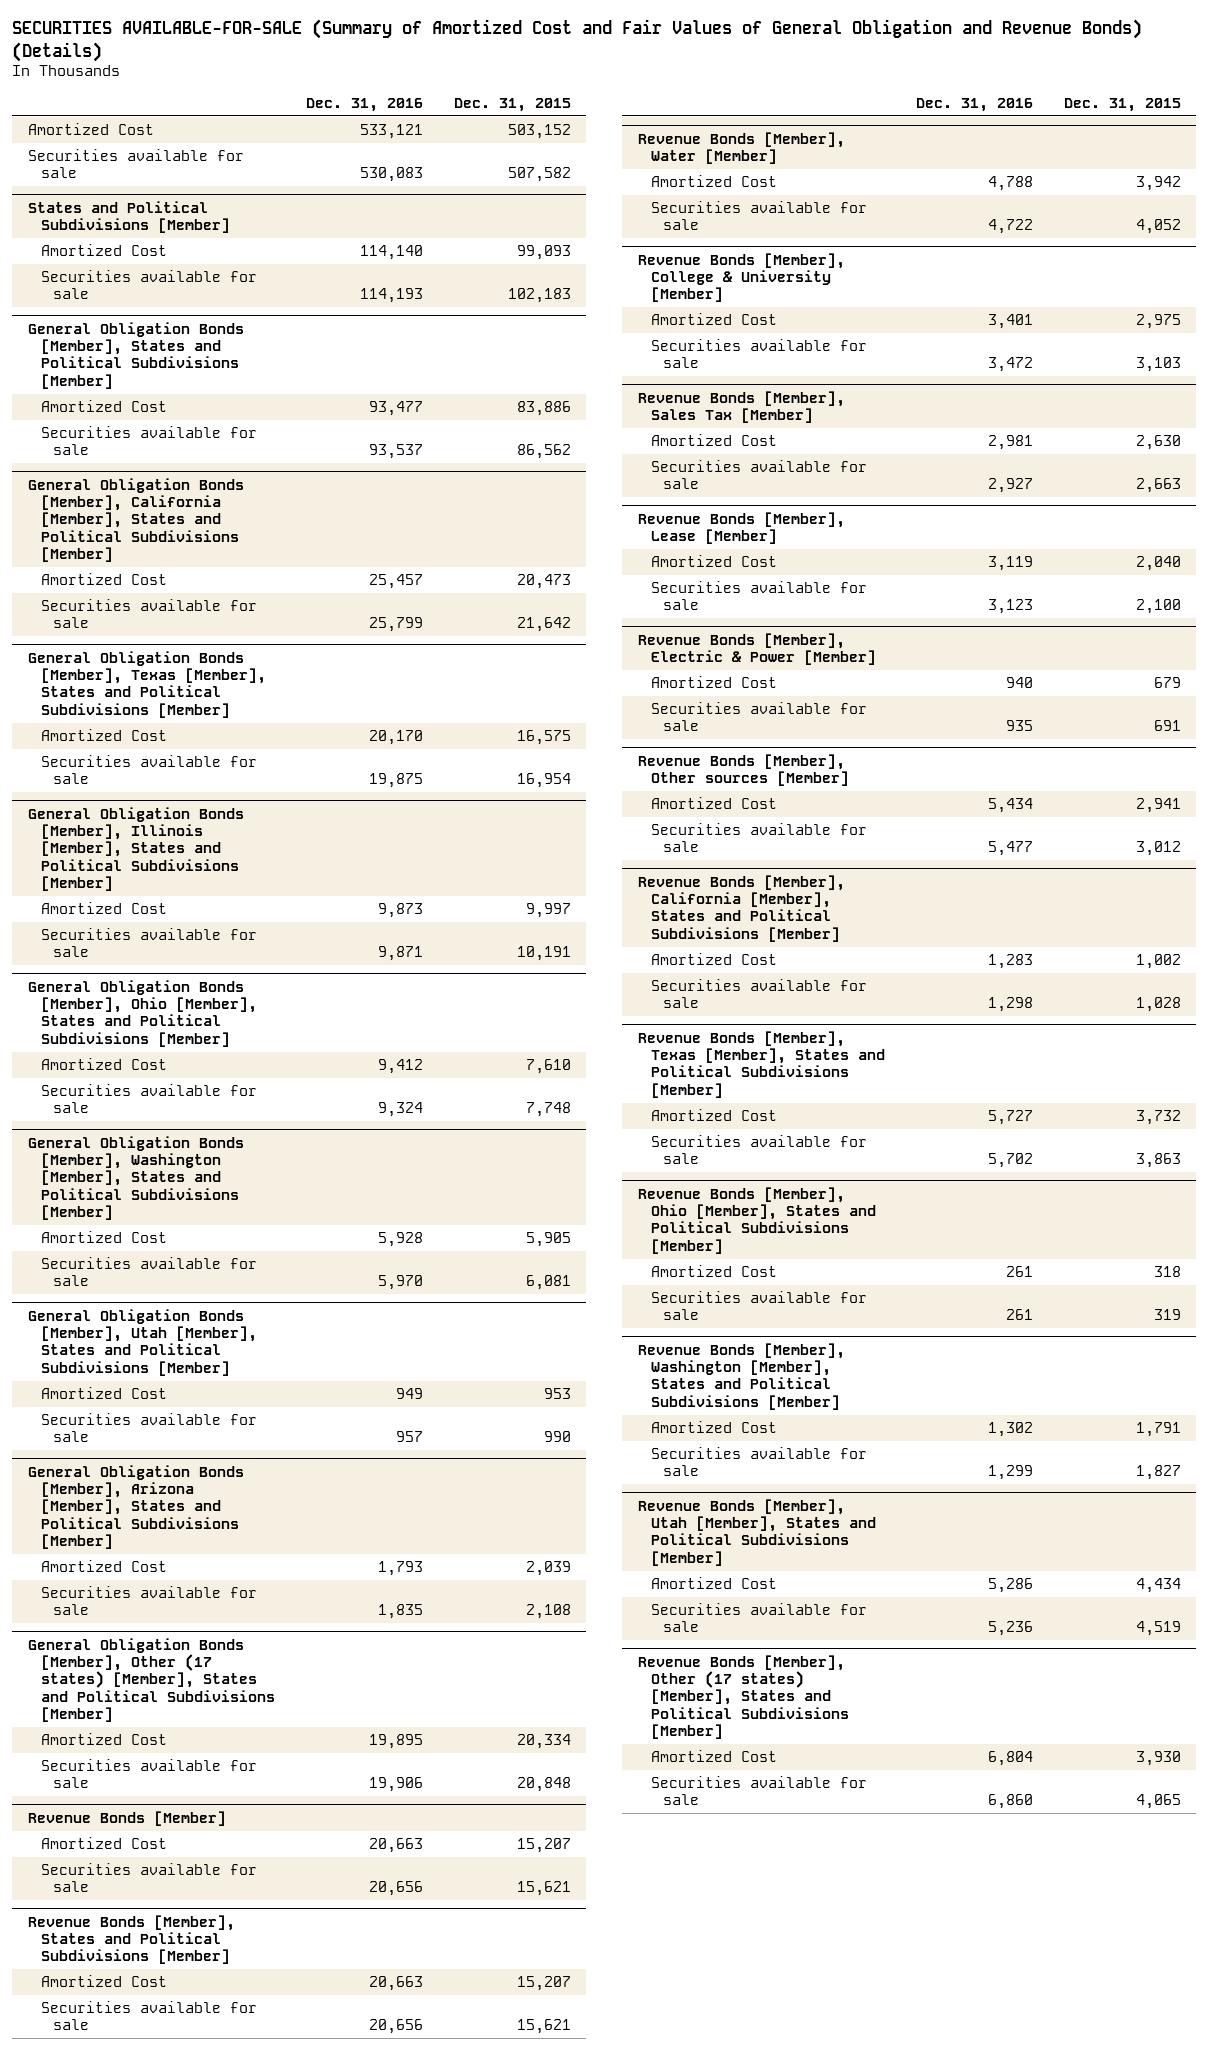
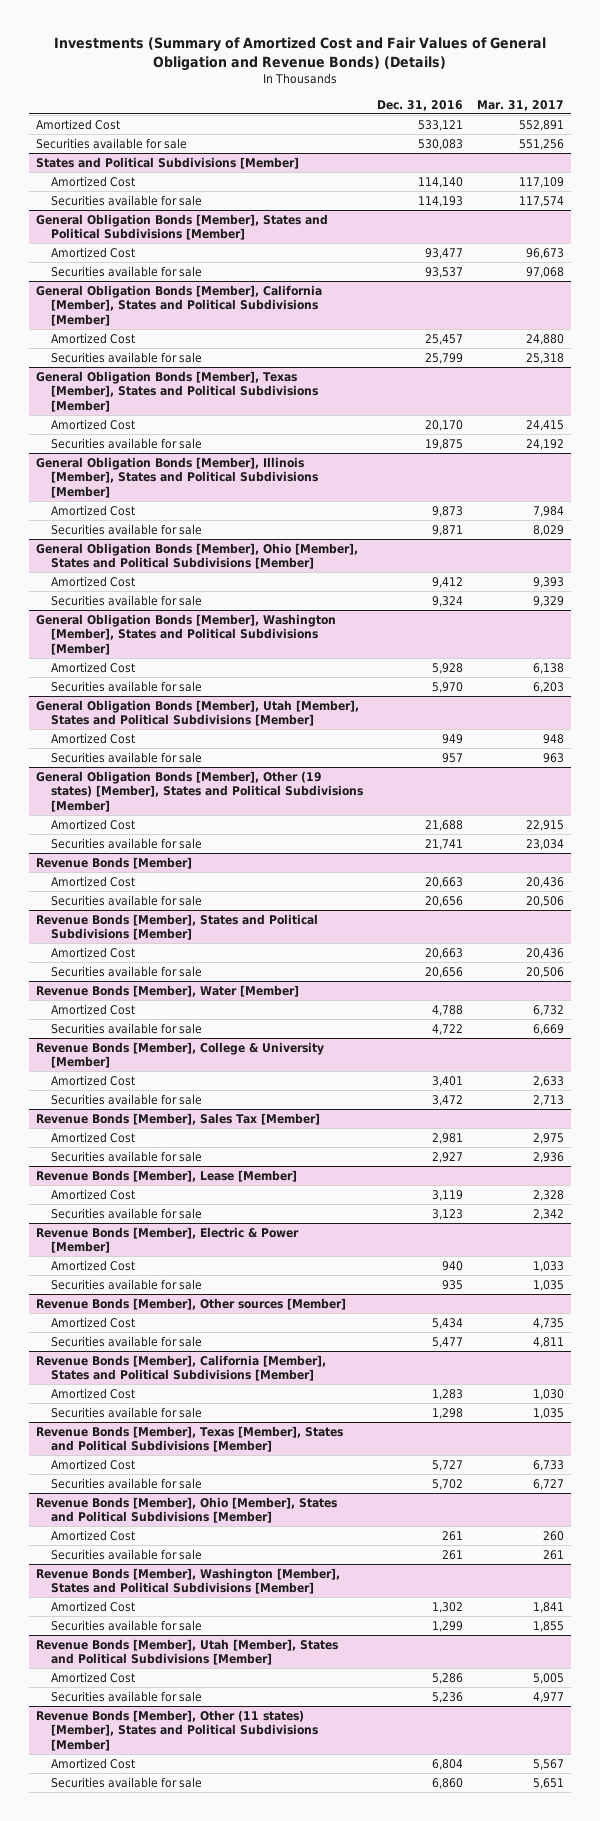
- SECURITIES AVAILABLE-FOR-SALE (Summary of Amortized Cost and Fair Values of General Obligation and Revenue Bonds) (Details)
+ Investments (Summary of Amortized Cost and Fair Values of General Obligation and Revenue Bonds) (Details)
- | Dec. 31, 2016 | Dec. 31, 2015
+ | Dec. 31, 2016 | Mar. 31, 2017
- General Obligation Bonds [Member], Arizona [Member], States and Political Subdivisions [Member]
- Amortized Cost | 1,793 | 2,039
- Securities available for sale | 1,835 | 2,108
- General Obligation Bonds [Member], Other (17 states) [Member], States and Political Subdivisions [Member]
- Amortized Cost | 19,895 | 20,334
- Securities available for sale | 19,906 | 20,848
+ General Obligation Bonds [Member], Other (19 states) [Member], States and Political Subdivisions [Member]
+ Amortized Cost | 21,688 | 22,915
+ Securities available for sale | 21,741 | 23,034
- Revenue Bonds [Member], Other (17 states) [Member], States and Political Subdivisions [Member]
+ Revenue Bonds [Member], Other (11 states) [Member], States and Political Subdivisions [Member]

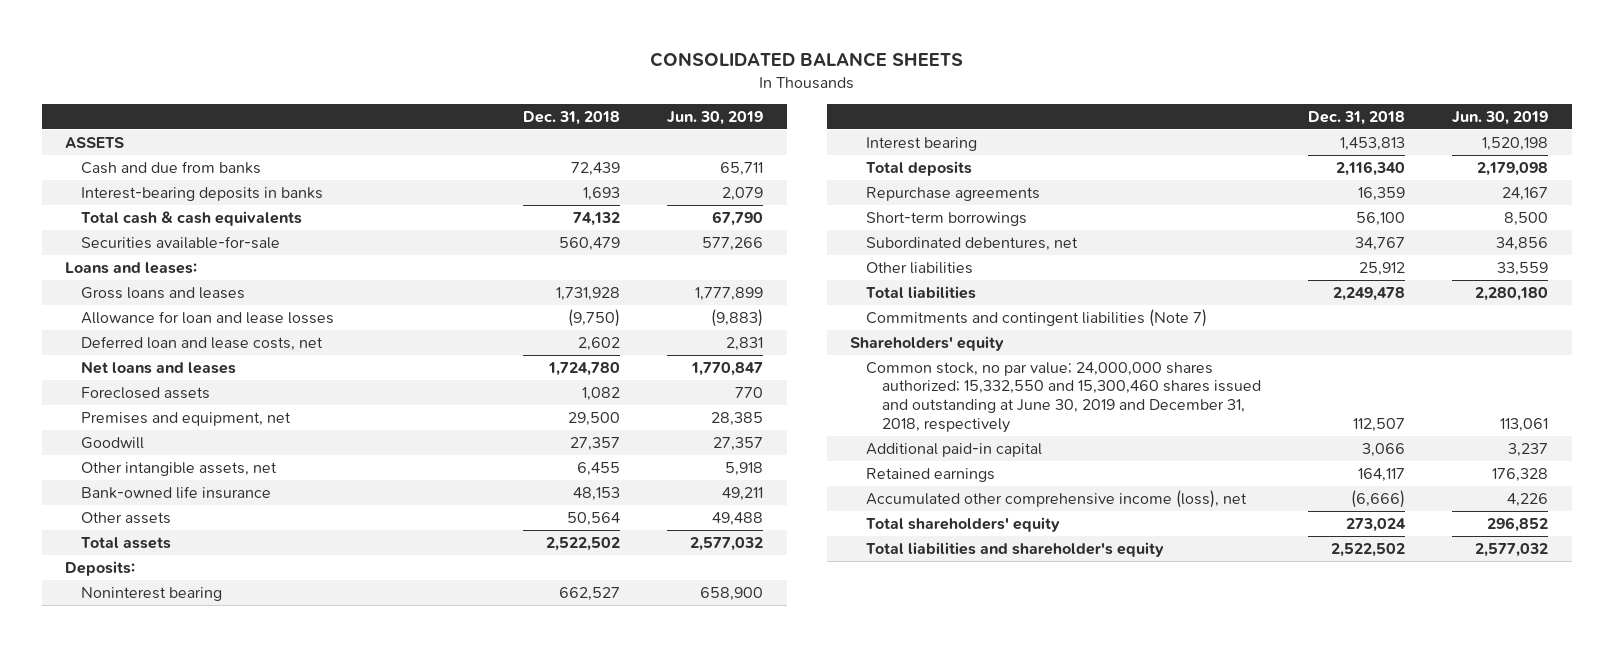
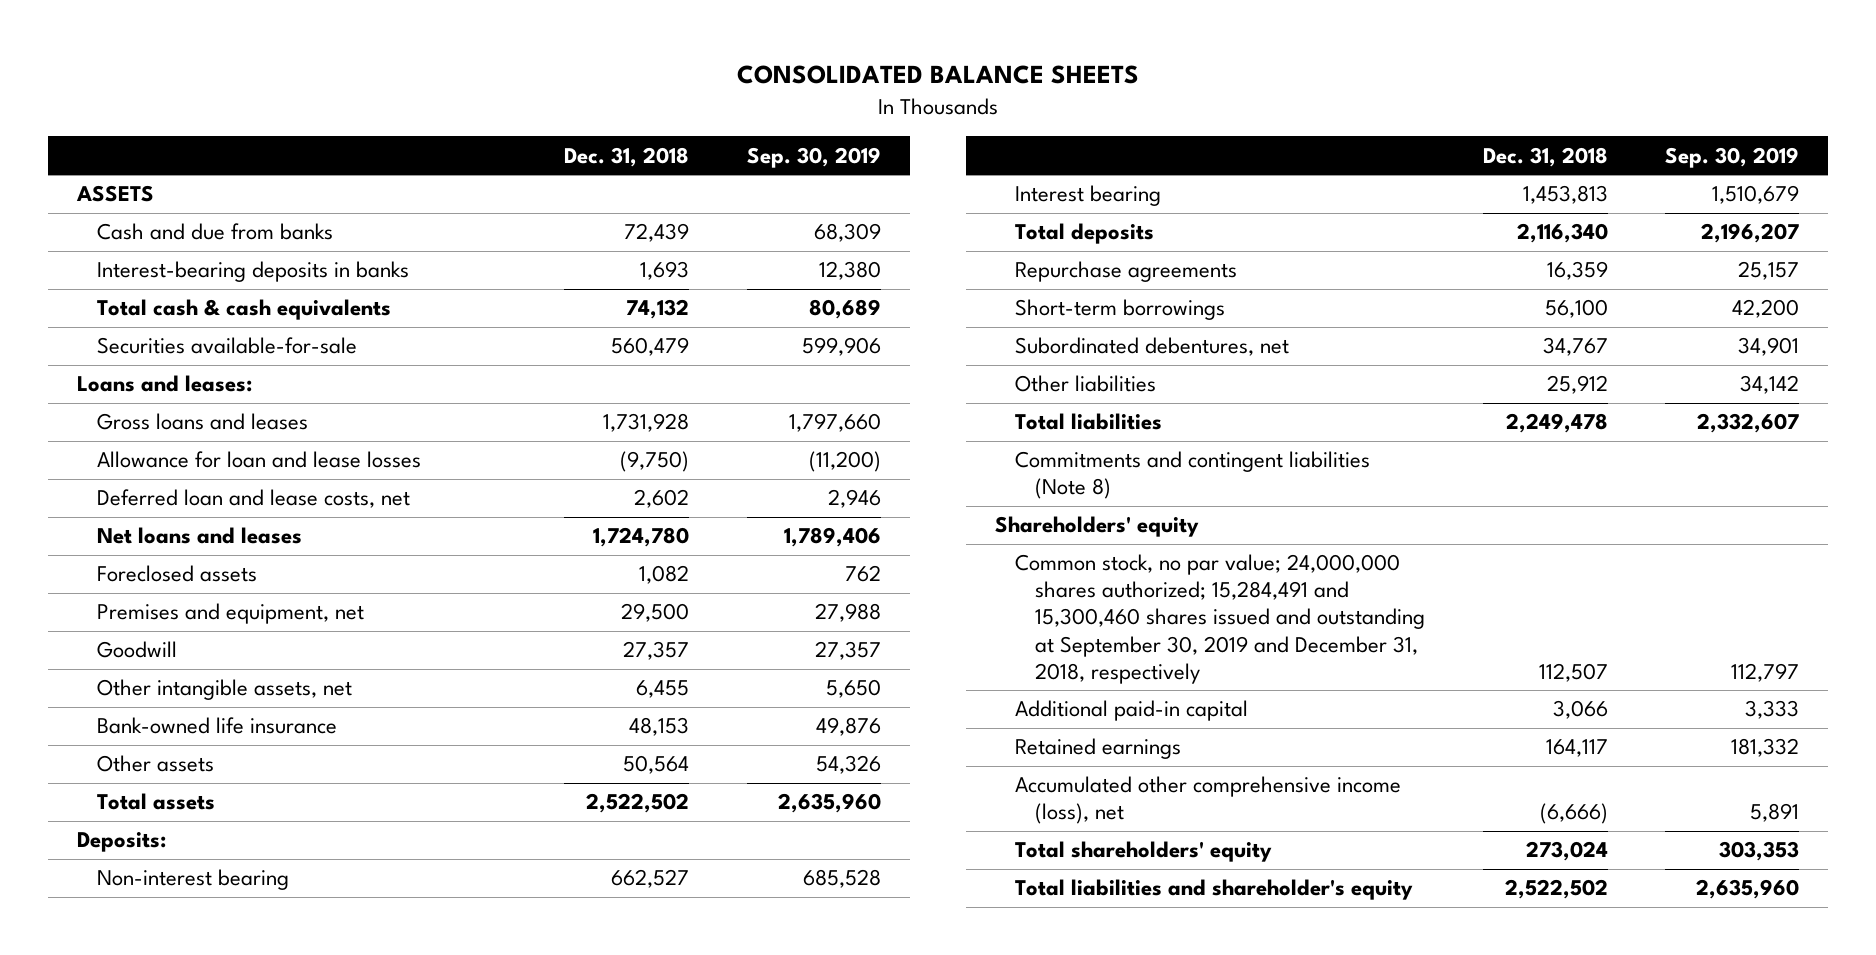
- | Dec. 31, 2018 | Jun. 30, 2019
+ | Dec. 31, 2018 | Sep. 30, 2019
- Noninterest bearing | 662,527 | 658,900
+ Non-interest bearing | 662,527 | 685,528
- Commitments and contingent liabilities (Note 7)
+ Commitments and contingent liabilities (Note 8)
- Common stock, no par value; 24,000,000 shares authorized; 15,332,550 and 15,300,460 shares issued and outstanding at June 30, 2019 and December 31, 2018, respectively | 112,507 | 113,061
+ Common stock, no par value; 24,000,000 shares authorized; 15,284,491 and 15,300,460 shares issued and outstanding at September 30, 2019 and December 31, 2018, respectively | 112,507 | 112,797

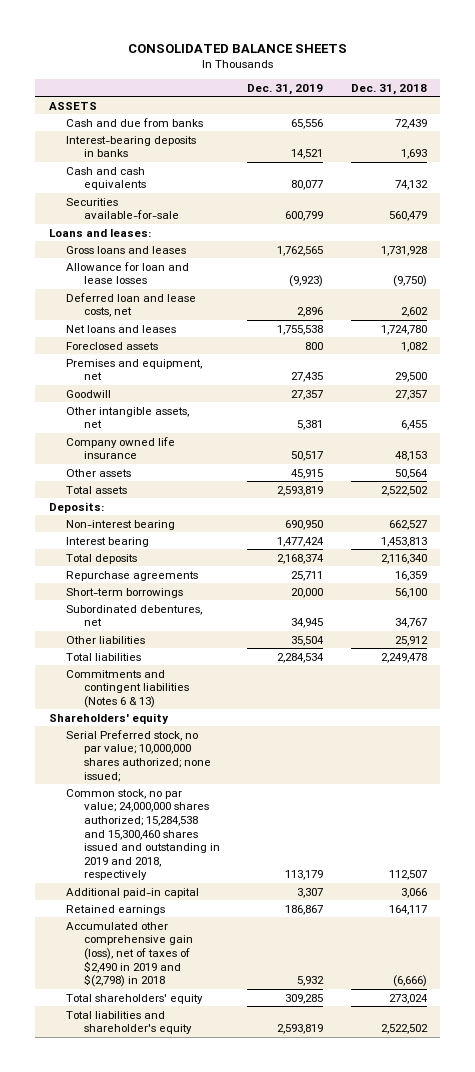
- | Dec. 31, 2018 | Sep. 30, 2019
+ | Dec. 31, 2019 | Dec. 31, 2018
- Total cash & cash equivalents | 74,132 | 80,689
+ Cash and cash equivalents | 80,077 | 74,132
- Bank-owned life insurance | 48,153 | 49,876
+ Company owned life insurance | 50,517 | 48,153
- Commitments and contingent liabilities (Note 8)
+ Commitments and contingent liabilities (Notes 6 & 13)
- Common stock, no par value; 24,000,000 shares authorized; 15,284,491 and 15,300,460 shares issued and outstanding at September 30, 2019 and December 31, 2018, respectively | 112,507 | 112,797
+ Serial Preferred stock, no par value; 10,000,000 shares authorized; none issued;
+ Common stock, no par value; 24,000,000 shares authorized; 15,284,538 and 15,300,460 shares issued and outstanding in 2019 and 2018, respectively | 113,179 | 112,507
- Accumulated other comprehensive income (loss), net | (6,666) | 5,891
+ Accumulated other comprehensive gain (loss), net of taxes of $2,490 in 2019 and $(2,798) in 2018 | 5,932 | (6,666)

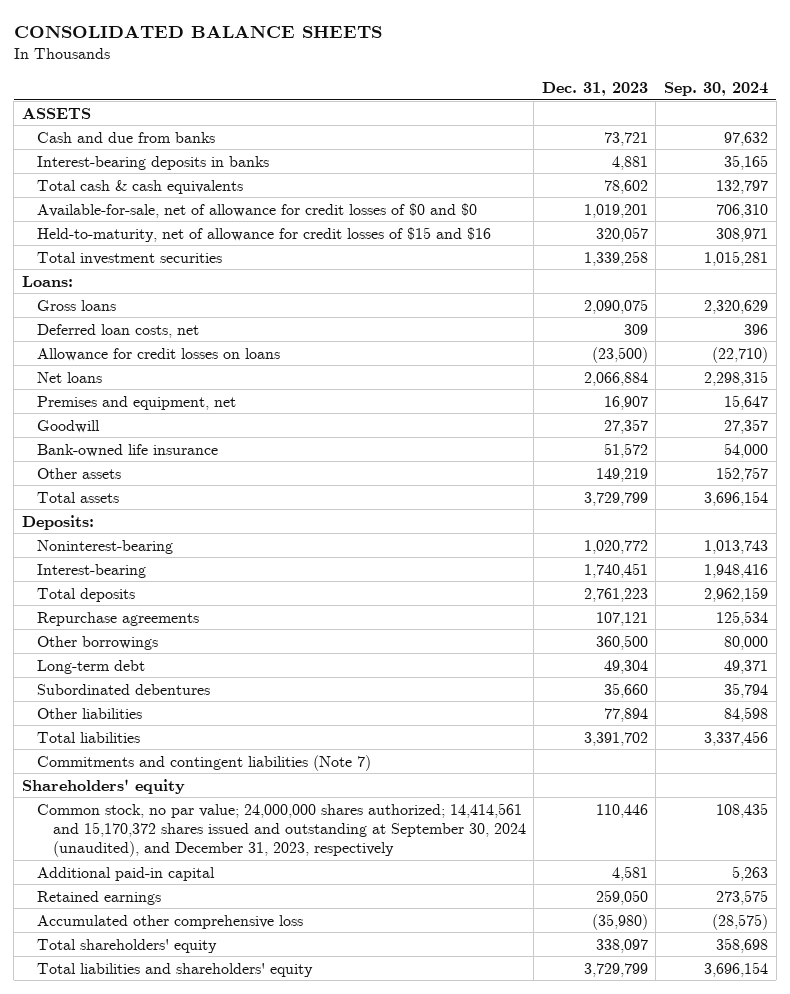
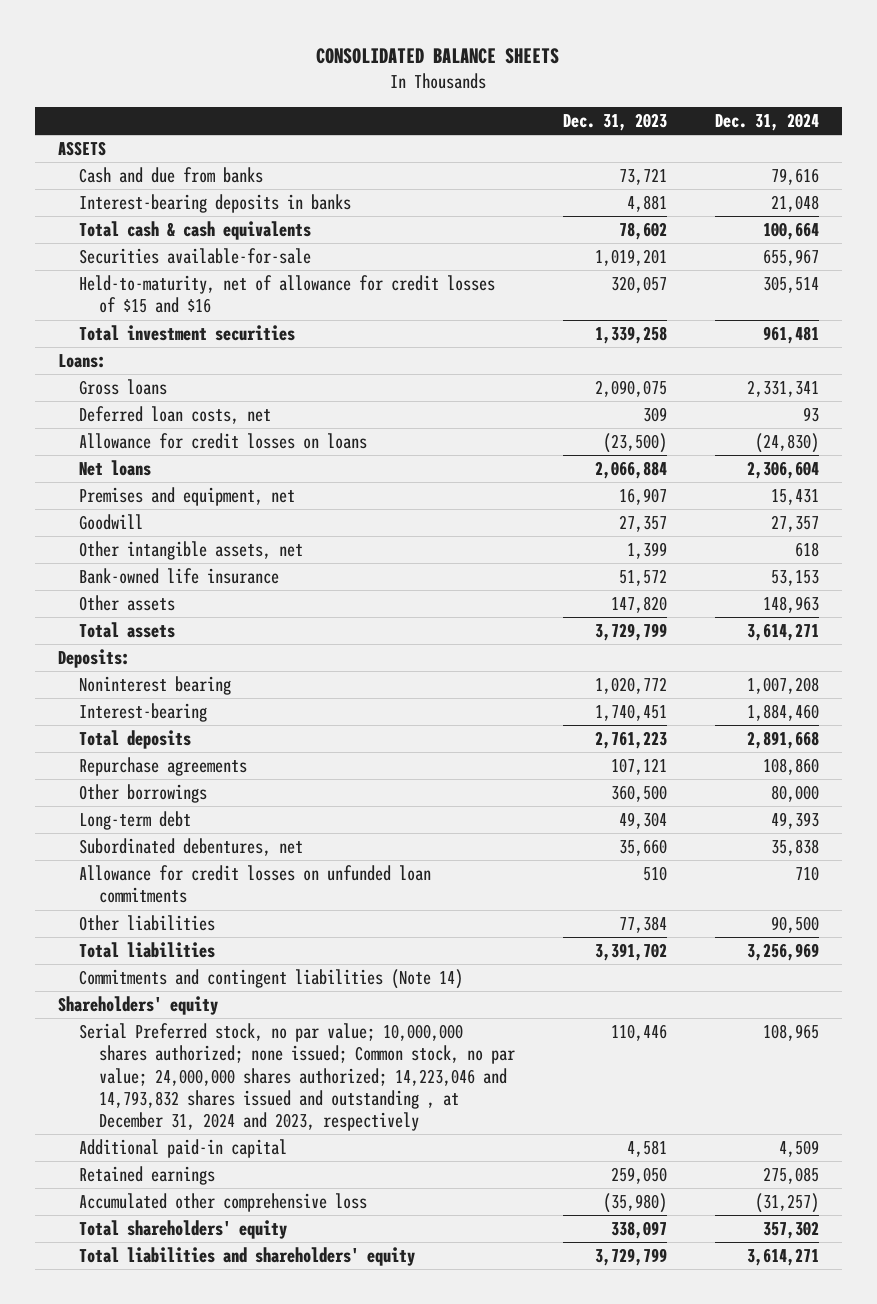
- | Dec. 31, 2023 | Sep. 30, 2024
+ | Dec. 31, 2023 | Dec. 31, 2024
- Available-for-sale, net of allowance for credit losses of $0 and $0 | 1,019,201 | 706,310
+ Securities available-for-sale | 1,019,201 | 655,967
+ Other intangible assets, net | 1,399 | 618
- Other assets | 149,219 | 152,757
+ Other assets | 147,820 | 148,963
- Noninterest-bearing | 1,020,772 | 1,013,743
+ Noninterest bearing | 1,020,772 | 1,007,208
- Subordinated debentures | 35,660 | 35,794
- Other liabilities | 77,894 | 84,598
+ Subordinated debentures, net | 35,660 | 35,838
+ Allowance for credit losses on unfunded loan commitments | 510 | 710
+ Other liabilities | 77,384 | 90,500
- Commitments and contingent liabilities (Note 7)
+ Commitments and contingent liabilities (Note 14)
- Common stock, no par value; 24,000,000 shares authorized; 14,414,561 and 15,170,372 shares issued and outstanding at September 30, 2024 (unaudited), and December 31, 2023, respectively | 110,446 | 108,435
+ Serial Preferred stock, no par value; 10,000,000 shares authorized; none issued; Common stock, no par value; 24,000,000 shares authorized; 14,223,046 and 14,793,832 shares issued and outstanding , at December 31, 2024 and 2023, respectively | 110,446 | 108,965

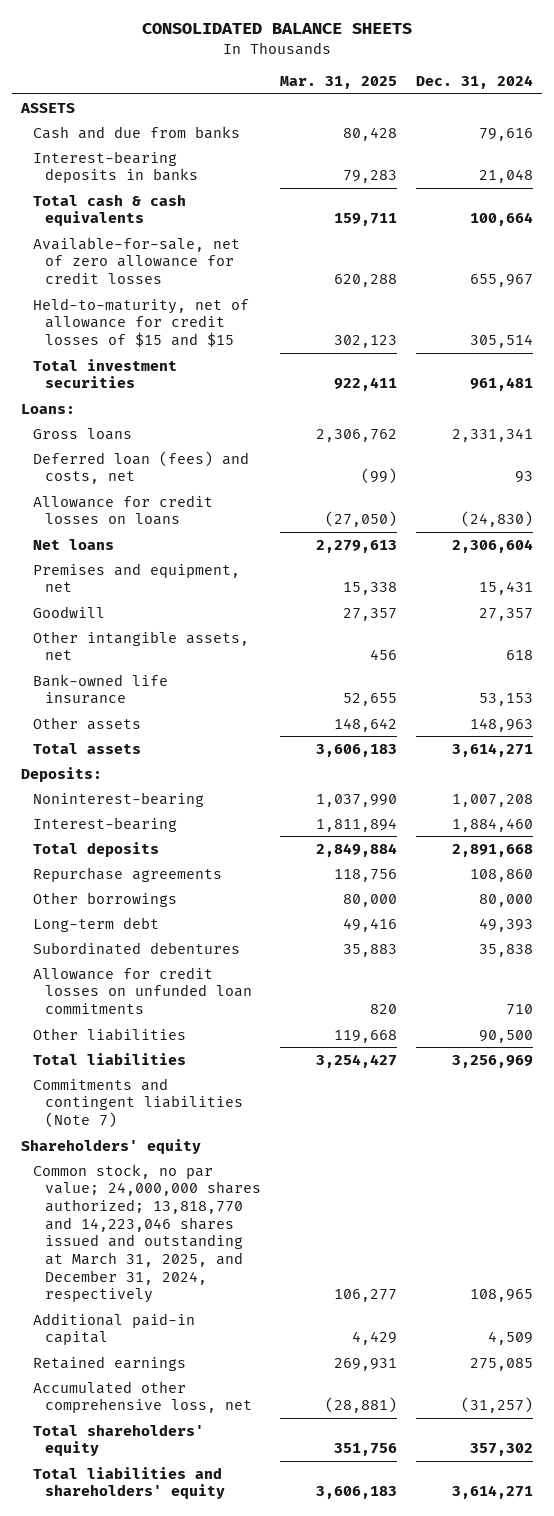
- | Dec. 31, 2023 | Dec. 31, 2024
+ | Mar. 31, 2025 | Dec. 31, 2024
- Securities available-for-sale | 1,019,201 | 655,967
- Held-to-maturity, net of allowance for credit losses of $15 and $16 | 320,057 | 305,514
+ Available-for-sale, net of zero allowance for credit losses | 620,288 | 655,967
+ Held-to-maturity, net of allowance for credit losses of $15 and $15 | 302,123 | 305,514
- Deferred loan costs, net | 309 | 93
+ Deferred loan (fees) and costs, net | (99) | 93
- Noninterest bearing | 1,020,772 | 1,007,208
+ Noninterest-bearing | 1,037,990 | 1,007,208
- Subordinated debentures, net | 35,660 | 35,838
+ Subordinated debentures | 35,883 | 35,838
- Commitments and contingent liabilities (Note 14)
+ Commitments and contingent liabilities (Note 7)
- Serial Preferred stock, no par value; 10,000,000 shares authorized; none issued; Common stock, no par value; 24,000,000 shares authorized; 14,223,046 and 14,793,832 shares issued and outstanding , at December 31, 2024 and 2023, respectively | 110,446 | 108,965
+ Common stock, no par value; 24,000,000 shares authorized; 13,818,770 and 14,223,046 shares issued and outstanding at March 31, 2025, and December 31, 2024, respectively | 106,277 | 108,965
- Accumulated other comprehensive loss | (35,980) | (31,257)
+ Accumulated other comprehensive loss, net | (28,881) | (31,257)

